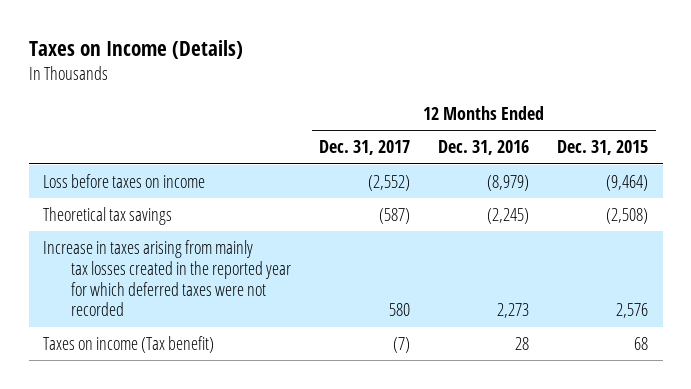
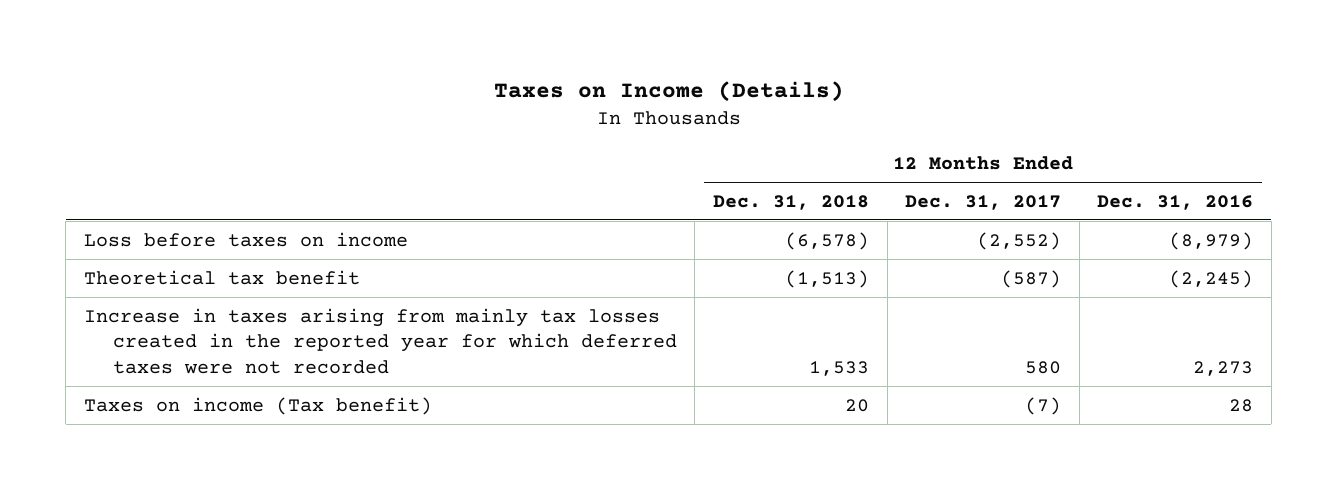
- | 12 Months Ended Dec. 31, 2017 | 12 Months Ended Dec. 31, 2016 | 12 Months Ended Dec. 31, 2015
+ | 12 Months Ended Dec. 31, 2018 | 12 Months Ended Dec. 31, 2017 | 12 Months Ended Dec. 31, 2016
- Theoretical tax savings | (587) | (2,245) | (2,508)
+ Theoretical tax benefit | (1,513) | (587) | (2,245)

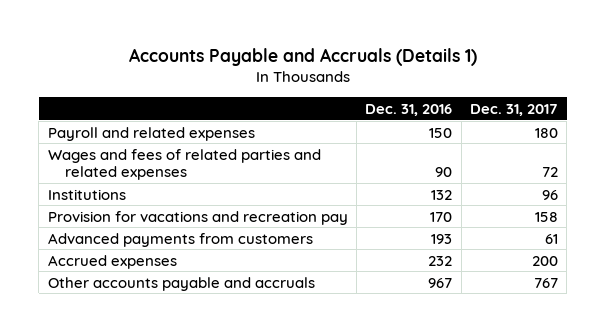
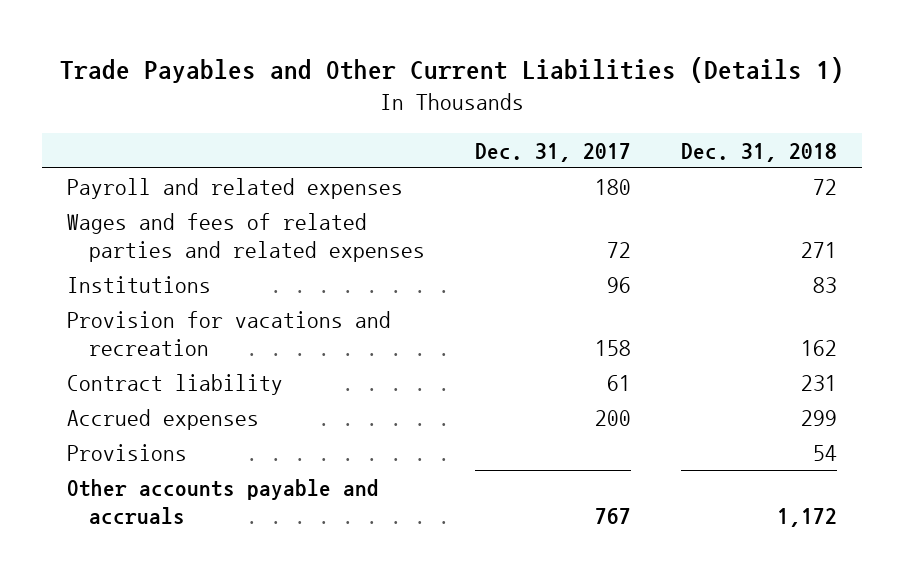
- Accounts Payable and Accruals (Details 1)
+ Trade Payables and Other Current Liabilities (Details 1)
- | Dec. 31, 2016 | Dec. 31, 2017
+ | Dec. 31, 2017 | Dec. 31, 2018
- Provision for vacations and recreation pay | 170 | 158
- Advanced payments from customers | 193 | 61
+ Provision for vacations and recreation | 158 | 162
+ Contract liability | 61 | 231
+ Provisions | | 54

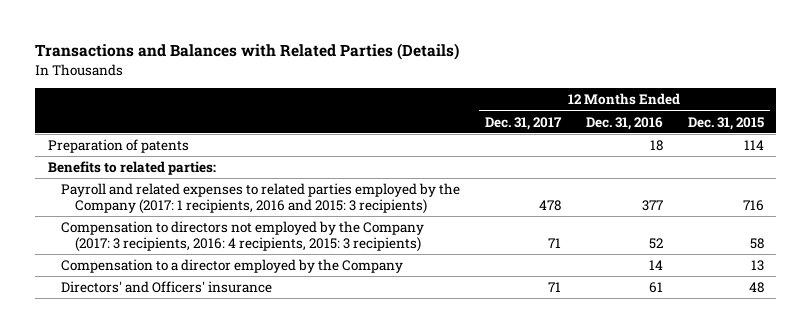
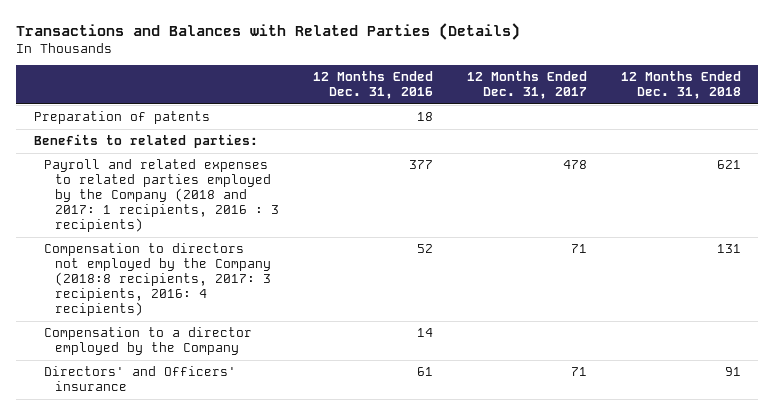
- | 12 Months Ended Dec. 31, 2017 | 12 Months Ended Dec. 31, 2016 | 12 Months Ended Dec. 31, 2015
+ | 12 Months Ended Dec. 31, 2016 | 12 Months Ended Dec. 31, 2017 | 12 Months Ended Dec. 31, 2018
- Payroll and related expenses to related parties employed by the Company (2017: 1 recipients, 2016 and 2015: 3 recipients) | 478 | 377 | 716
- Compensation to directors not employed by the Company (2017: 3 recipients, 2016: 4 recipients, 2015: 3 recipients) | 71 | 52 | 58
+ Payroll and related expenses to related parties employed by the Company (2018 and 2017: 1 recipients, 2016 : 3 recipients) | 377 | 478 | 621
+ Compensation to directors not employed by the Company (2018:8 recipients, 2017: 3 recipients, 2016: 4 recipients) | 52 | 71 | 131

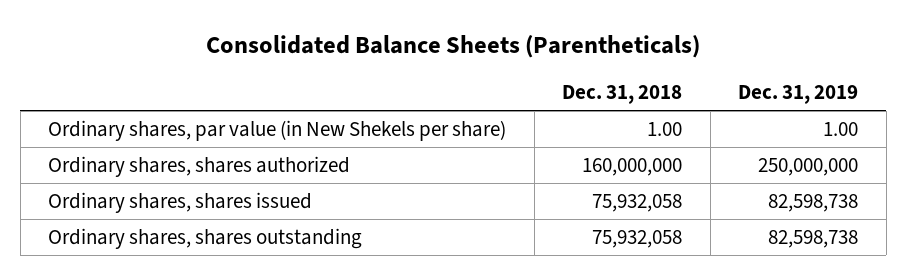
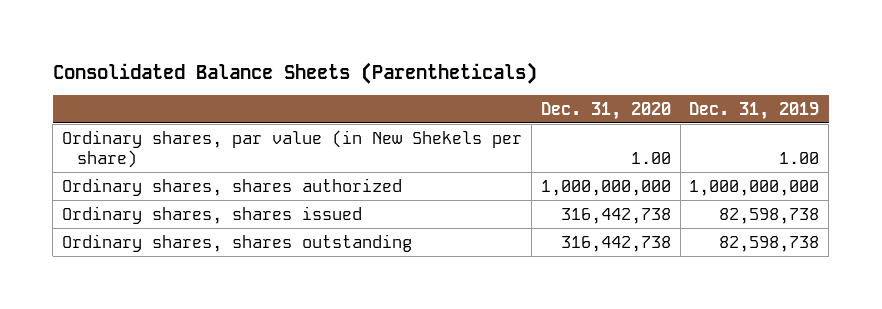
- | Dec. 31, 2018 | Dec. 31, 2019
+ | Dec. 31, 2020 | Dec. 31, 2019
- Ordinary shares, shares authorized | 160,000,000 | 250,000,000
+ Ordinary shares, shares authorized | 1,000,000,000 | 1,000,000,000

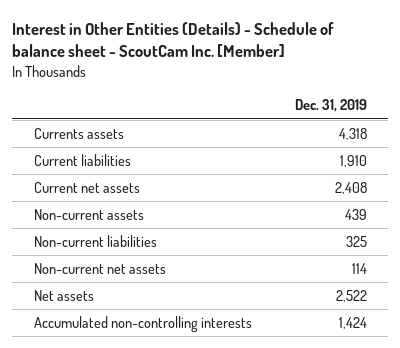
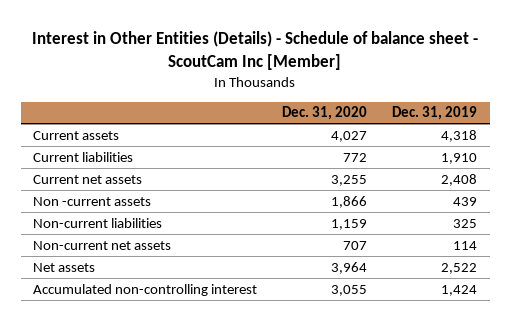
- Interest in Other Entities (Details) - Schedule of balance sheet - ScoutCam Inc. [Member]
+ Interest in Other Entities (Details) - Schedule of balance sheet - ScoutCam Inc [Member]
- | Dec. 31, 2019
+ | Dec. 31, 2020 | Dec. 31, 2019
- Currents assets | 4,318
+ Current assets | 4,027 | 4,318
- Non-current assets | 439
+ Non -current assets | 1,866 | 439
- Accumulated non-controlling interests | 1,424
+ Accumulated non-controlling interest | 3,055 | 1,424

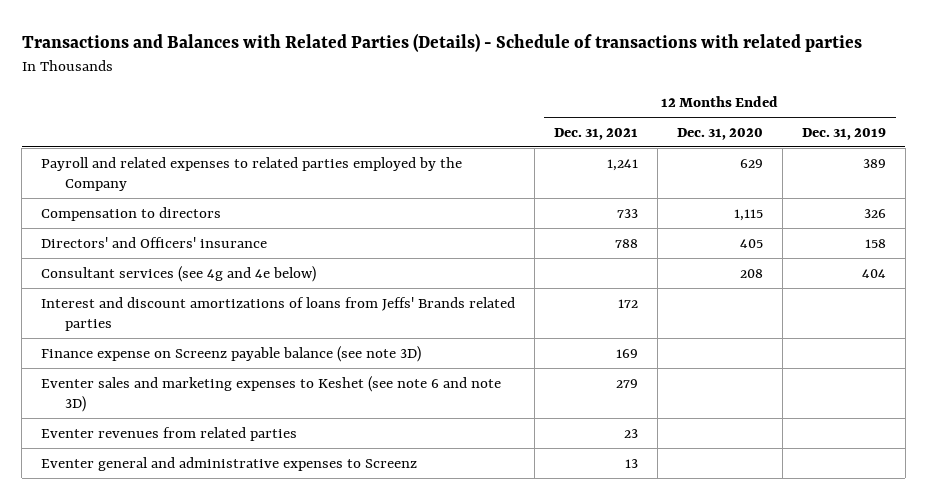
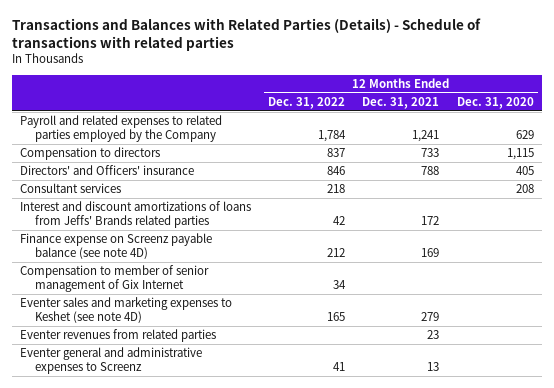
- | 12 Months Ended Dec. 31, 2021 | 12 Months Ended Dec. 31, 2020 | 12 Months Ended Dec. 31, 2019
+ | 12 Months Ended Dec. 31, 2022 | 12 Months Ended Dec. 31, 2021 | 12 Months Ended Dec. 31, 2020
- Consultant services (see 4g and 4e below) | | 208 | 404
+ Consultant services | 218 | | 208
- Finance expense on Screenz payable balance (see note 3D) | 169 | |
- Eventer sales and marketing expenses to Keshet (see note 6 and note 3D) | 279 | |
+ Finance expense on Screenz payable balance (see note 4D) | 212 | 169 |
+ Compensation to member of senior management of Gix Internet | 34 | |
+ Eventer sales and marketing expenses to Keshet (see note 4D) | 165 | 279 |

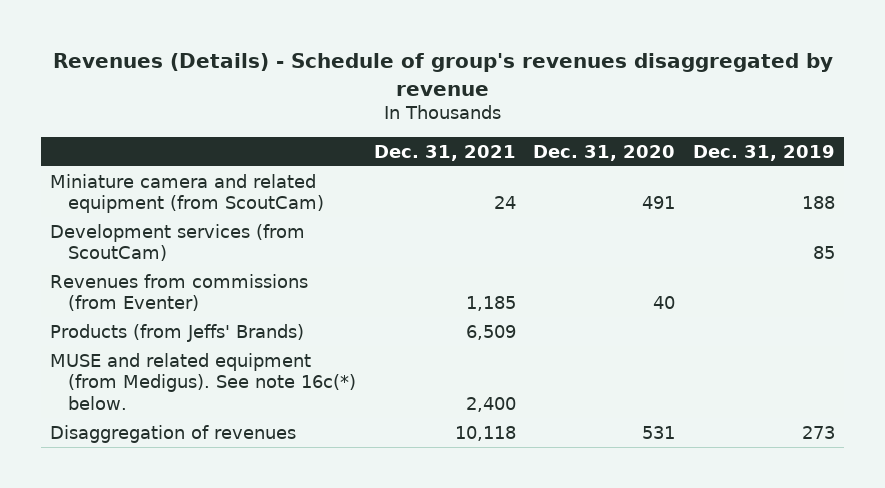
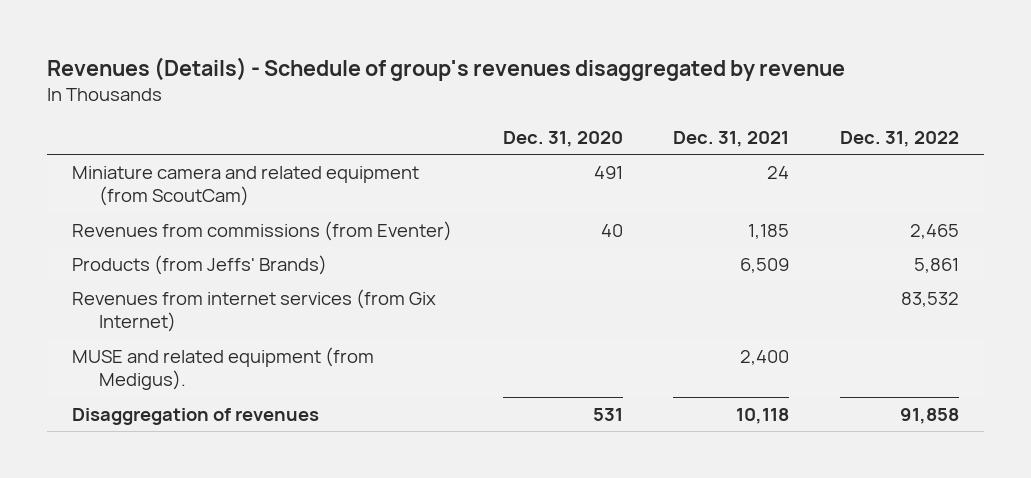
- | Dec. 31, 2021 | Dec. 31, 2020 | Dec. 31, 2019
+ | Dec. 31, 2020 | Dec. 31, 2021 | Dec. 31, 2022
- Development services (from ScoutCam) | | | 85
- MUSE and related equipment (from Medigus). See note 16c(*) below. | 2,400 | |
+ Revenues from internet services (from Gix Internet) | | | 83,532
+ MUSE and related equipment (from Medigus). | | 2,400 |

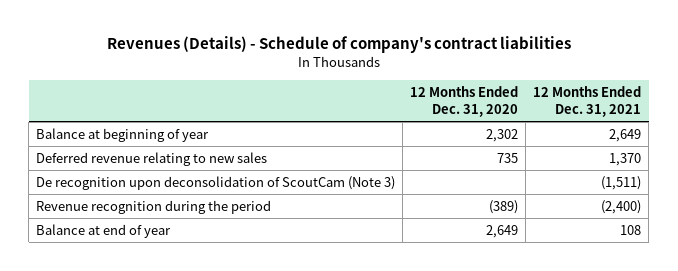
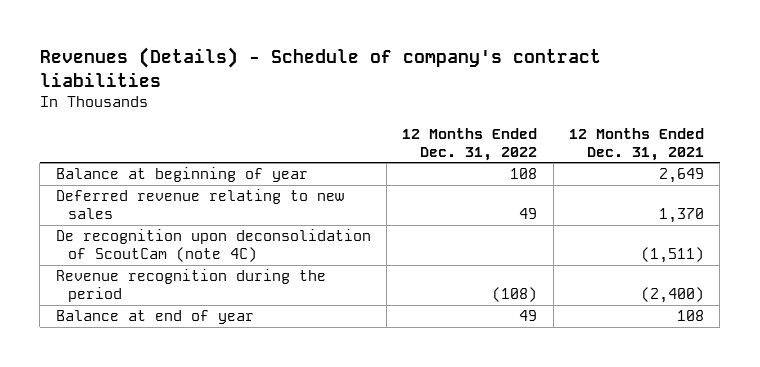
- | 12 Months Ended Dec. 31, 2020 | 12 Months Ended Dec. 31, 2021
+ | 12 Months Ended Dec. 31, 2022 | 12 Months Ended Dec. 31, 2021
- De recognition upon deconsolidation of ScoutCam (Note 3) | | (1,511)
+ De recognition upon deconsolidation of ScoutCam (note 4C) | | (1,511)

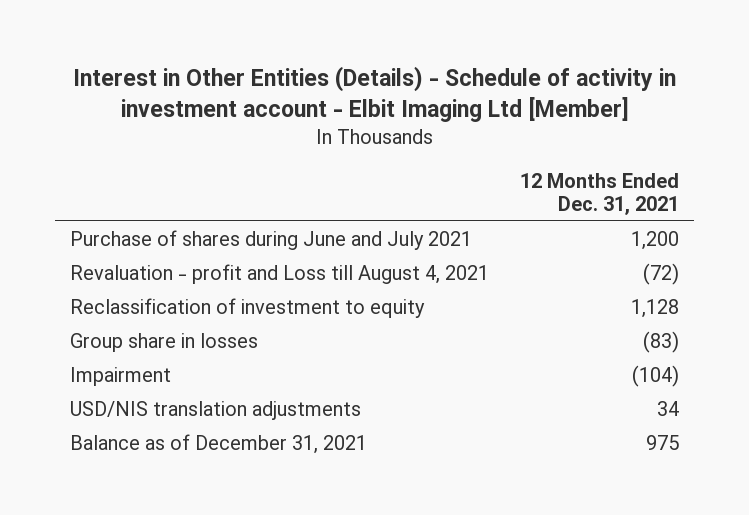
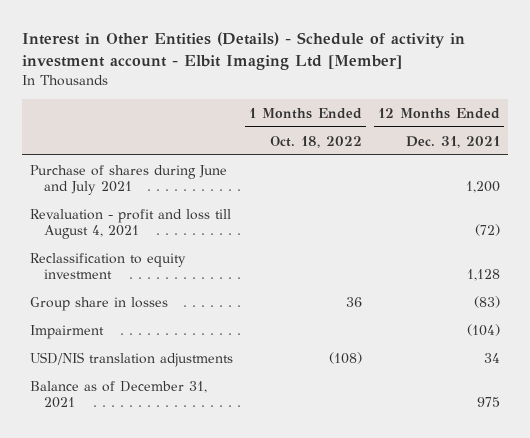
- | 12 Months Ended Dec. 31, 2021
+ | 1 Months Ended Oct. 18, 2022 | 12 Months Ended Dec. 31, 2021
- Revaluation - profit and Loss till August 4, 2021 | (72)
- Reclassification of investment to equity | 1,128
+ Revaluation - profit and loss till August 4, 2021 | | (72)
+ Reclassification to equity investment | | 1,128

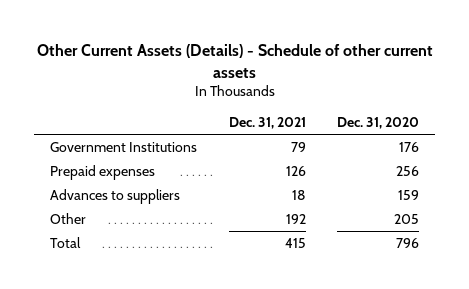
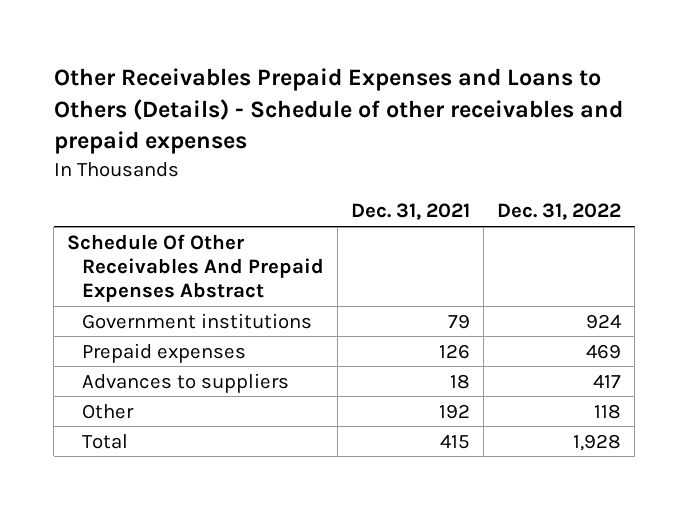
- Other Current Assets (Details) - Schedule of other current assets
+ Other Receivables Prepaid Expenses and Loans to Others (Details) - Schedule of other receivables and prepaid expenses
- | Dec. 31, 2021 | Dec. 31, 2020
+ | Dec. 31, 2021 | Dec. 31, 2022
- Government Institutions | 79 | 176
+ Schedule Of Other Receivables And Prepaid Expenses Abstract
+ Government institutions | 79 | 924

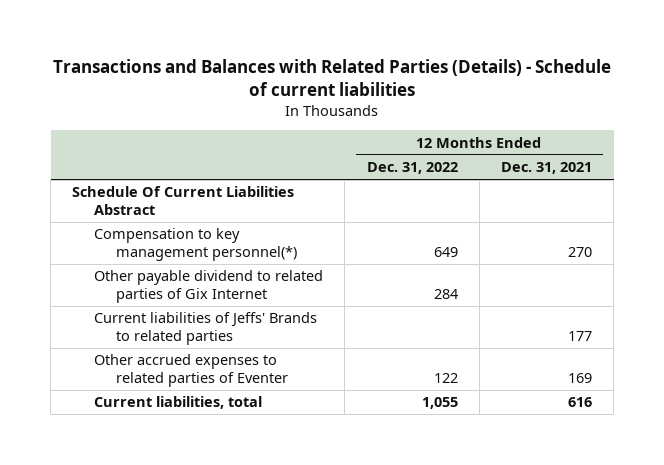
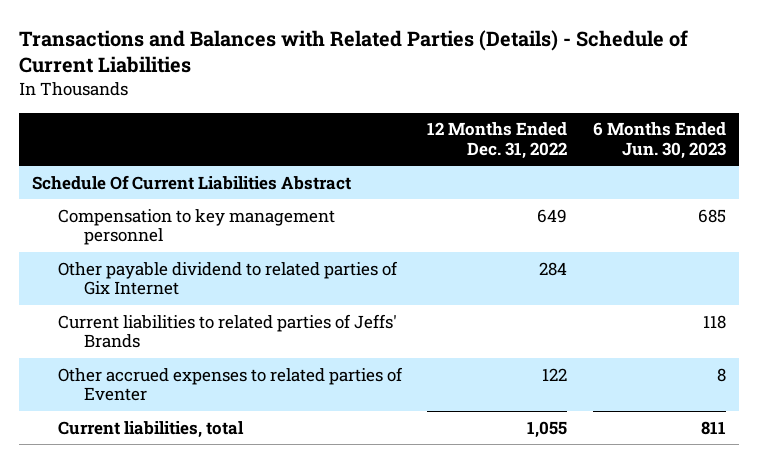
- Transactions and Balances with Related Parties (Details) - Schedule of current liabilities
+ Transactions and Balances with Related Parties (Details) - Schedule of Current Liabilities
- | 12 Months Ended Dec. 31, 2022 | 12 Months Ended Dec. 31, 2021
+ | 12 Months Ended Dec. 31, 2022 | 6 Months Ended Jun. 30, 2023
- Compensation to key management personnel(*) | 649 | 270
+ Compensation to key management personnel | 649 | 685
- Current liabilities of Jeffs' Brands to related parties | | 177
+ Current liabilities to related parties of Jeffs' Brands | | 118

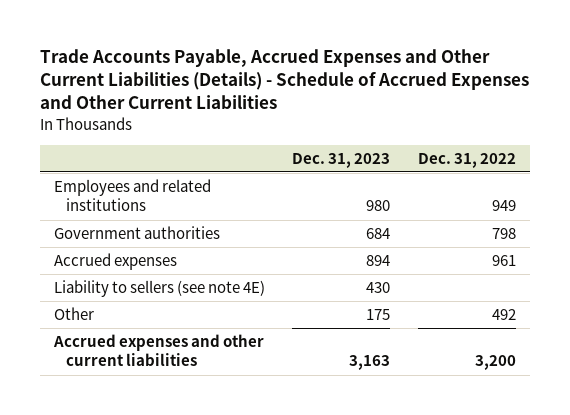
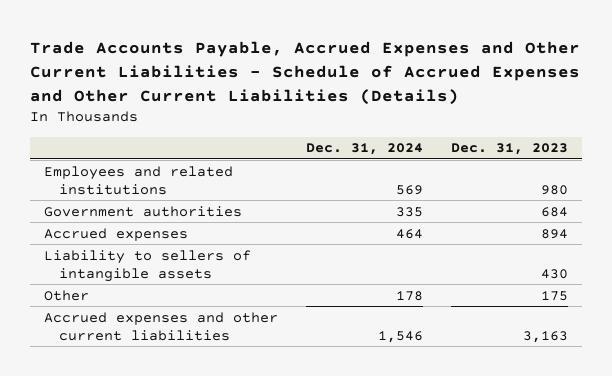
- Trade Accounts Payable, Accrued Expenses and Other Current Liabilities (Details) - Schedule of Accrued Expenses and Other Current Liabilities
+ Trade Accounts Payable, Accrued Expenses and Other Current Liabilities - Schedule of Accrued Expenses and Other Current Liabilities (Details)
- | Dec. 31, 2023 | Dec. 31, 2022
+ | Dec. 31, 2024 | Dec. 31, 2023
- Liability to sellers (see note 4E) | 430 |
+ Liability to sellers of intangible assets | | 430

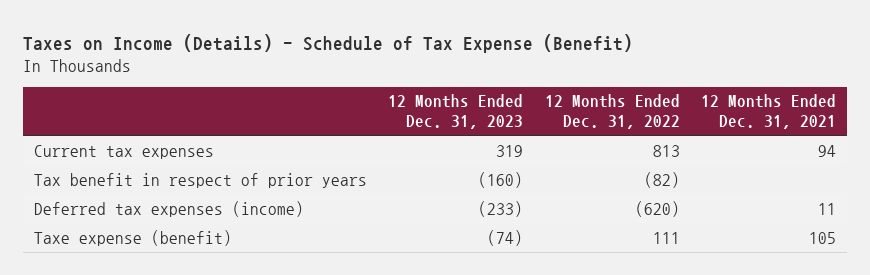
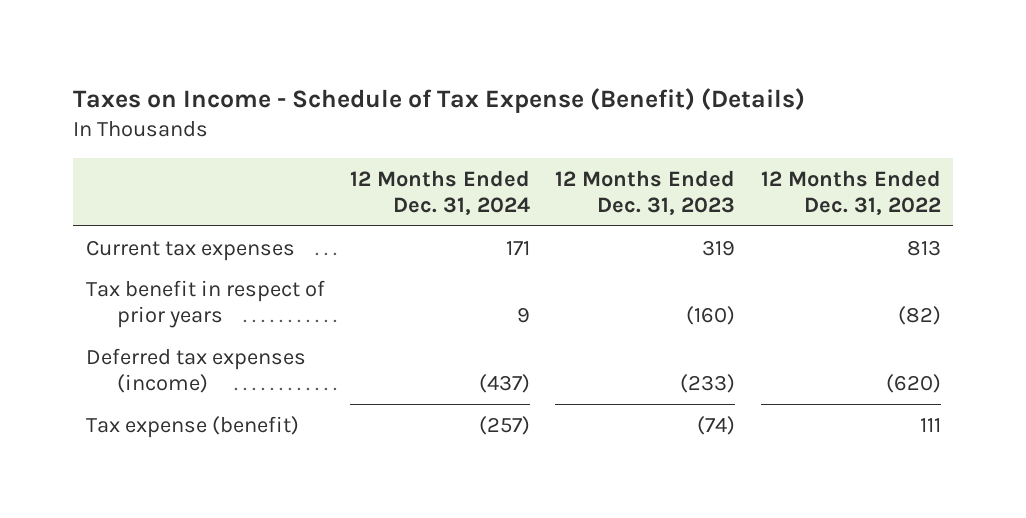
- Taxes on Income (Details) - Schedule of Tax Expense (Benefit)
+ Taxes on Income - Schedule of Tax Expense (Benefit) (Details)
- | 12 Months Ended Dec. 31, 2023 | 12 Months Ended Dec. 31, 2022 | 12 Months Ended Dec. 31, 2021
+ | 12 Months Ended Dec. 31, 2024 | 12 Months Ended Dec. 31, 2023 | 12 Months Ended Dec. 31, 2022
- Taxe expense (benefit) | (74) | 111 | 105
+ Tax expense (benefit) | (257) | (74) | 111

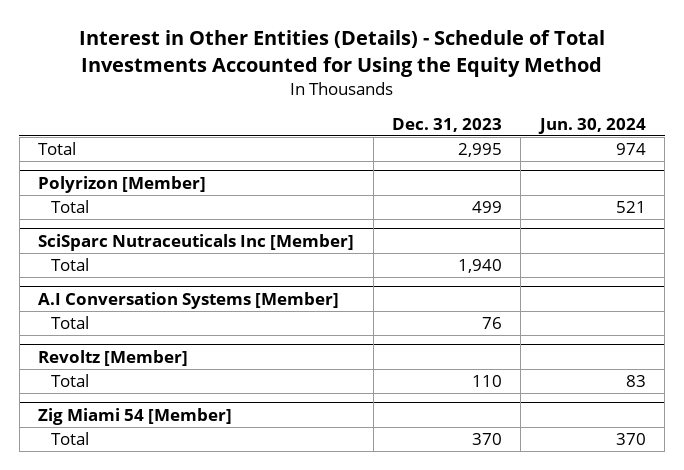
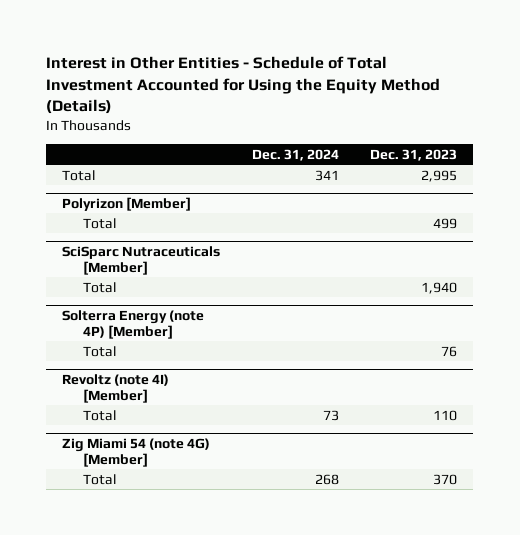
- Interest in Other Entities (Details) - Schedule of Total Investments Accounted for Using the Equity Method
+ Interest in Other Entities - Schedule of Total Investment Accounted for Using the Equity Method (Details)
- | Dec. 31, 2023 | Jun. 30, 2024
+ | Dec. 31, 2024 | Dec. 31, 2023
- SciSparc Nutraceuticals Inc [Member]
+ SciSparc Nutraceuticals [Member]
- A.I Conversation Systems [Member]
+ Solterra Energy (note 4P) [Member]
- Revoltz [Member]
+ Revoltz (note 4I) [Member]
- Zig Miami 54 [Member]
+ Zig Miami 54 (note 4G) [Member]

